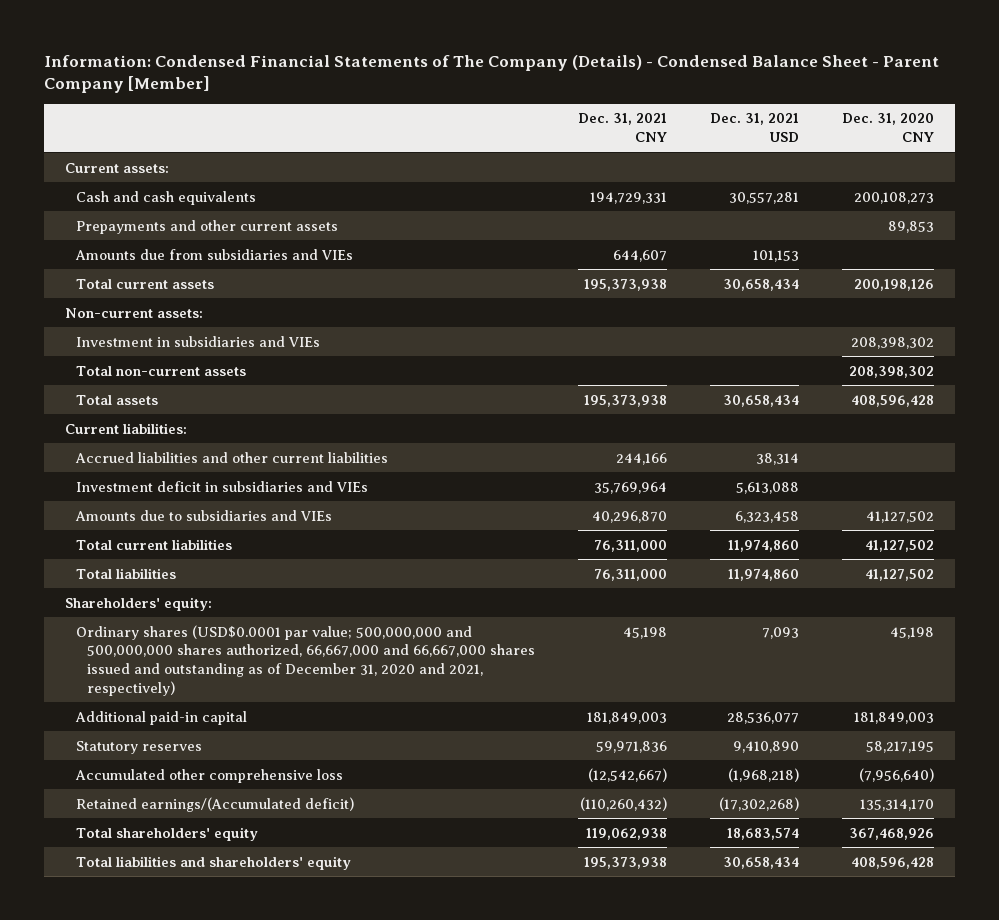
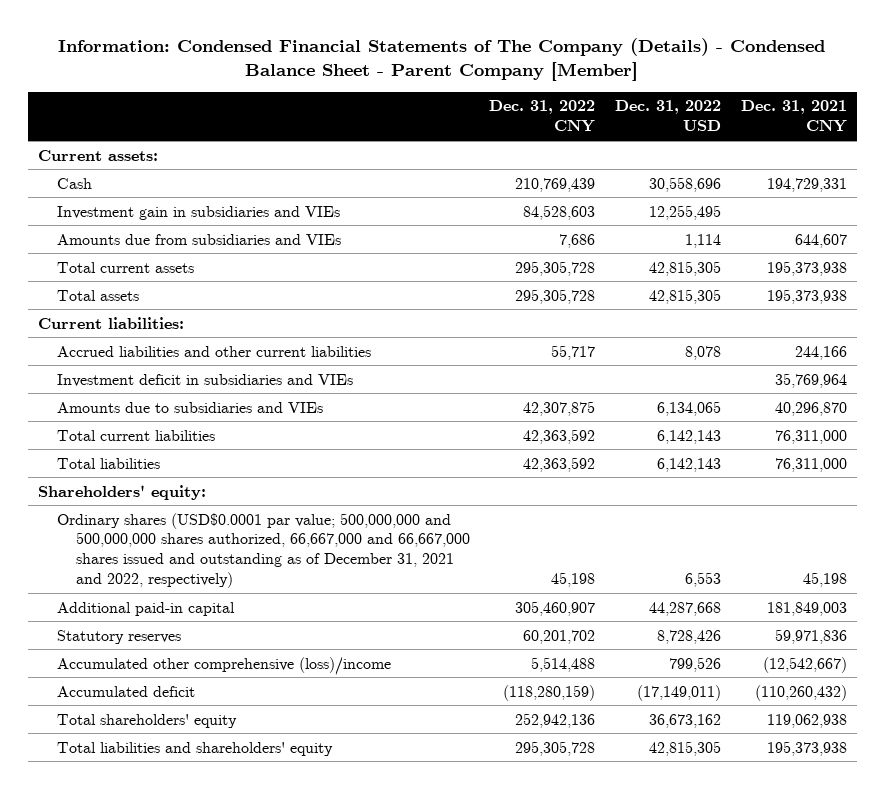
- | Dec. 31, 2021 CNY | Dec. 31, 2021 USD | Dec. 31, 2020 CNY
+ | Dec. 31, 2022 CNY | Dec. 31, 2022 USD | Dec. 31, 2021 CNY
- Cash and cash equivalents | 194,729,331 | 30,557,281 | 200,108,273
- Prepayments and other current assets | | | 89,853
+ Cash | 210,769,439 | 30,558,696 | 194,729,331
+ Investment gain in subsidiaries and VIEs | 84,528,603 | 12,255,495 |
- Non-current assets:
- Investment in subsidiaries and VIEs | | | 208,398,302
- Total non-current assets | | | 208,398,302
- Ordinary shares (USD$0.0001 par value; 500,000,000 and 500,000,000 shares authorized, 66,667,000 and 66,667,000 shares issued and outstanding as of December 31, 2020 and 2021, respectively) | 45,198 | 7,093 | 45,198
+ Ordinary shares (USD$0.0001 par value; 500,000,000 and 500,000,000 shares authorized, 66,667,000 and 66,667,000 shares issued and outstanding as of December 31, 2021 and 2022, respectively) | 45,198 | 6,553 | 45,198
- Accumulated other comprehensive loss | (12,542,667) | (1,968,218) | (7,956,640)
- Retained earnings/(Accumulated deficit) | (110,260,432) | (17,302,268) | 135,314,170
+ Accumulated other comprehensive (loss)/income | 5,514,488 | 799,526 | (12,542,667)
+ Accumulated deficit | (118,280,159) | (17,149,011) | (110,260,432)

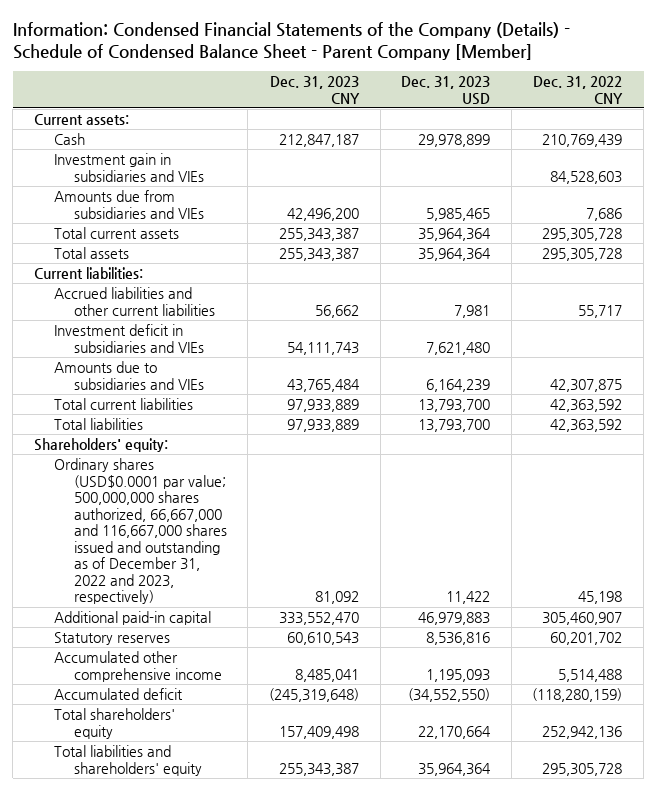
- Information: Condensed Financial Statements of The Company (Details) - Condensed Balance Sheet - Parent Company [Member]
+ Information: Condensed Financial Statements of the Company (Details) - Schedule of Condensed Balance Sheet - Parent Company [Member]
- | Dec. 31, 2022 CNY | Dec. 31, 2022 USD | Dec. 31, 2021 CNY
+ | Dec. 31, 2023 CNY | Dec. 31, 2023 USD | Dec. 31, 2022 CNY
- Ordinary shares (USD$0.0001 par value; 500,000,000 and 500,000,000 shares authorized, 66,667,000 and 66,667,000 shares issued and outstanding as of December 31, 2021 and 2022, respectively) | 45,198 | 6,553 | 45,198
+ Ordinary shares (USD$0.0001 par value; 500,000,000 shares authorized, 66,667,000 and 116,667,000 shares issued and outstanding as of December 31, 2022 and 2023, respectively) | 81,092 | 11,422 | 45,198
- Accumulated other comprehensive (loss)/income | 5,514,488 | 799,526 | (12,542,667)
+ Accumulated other comprehensive income | 8,485,041 | 1,195,093 | 5,514,488

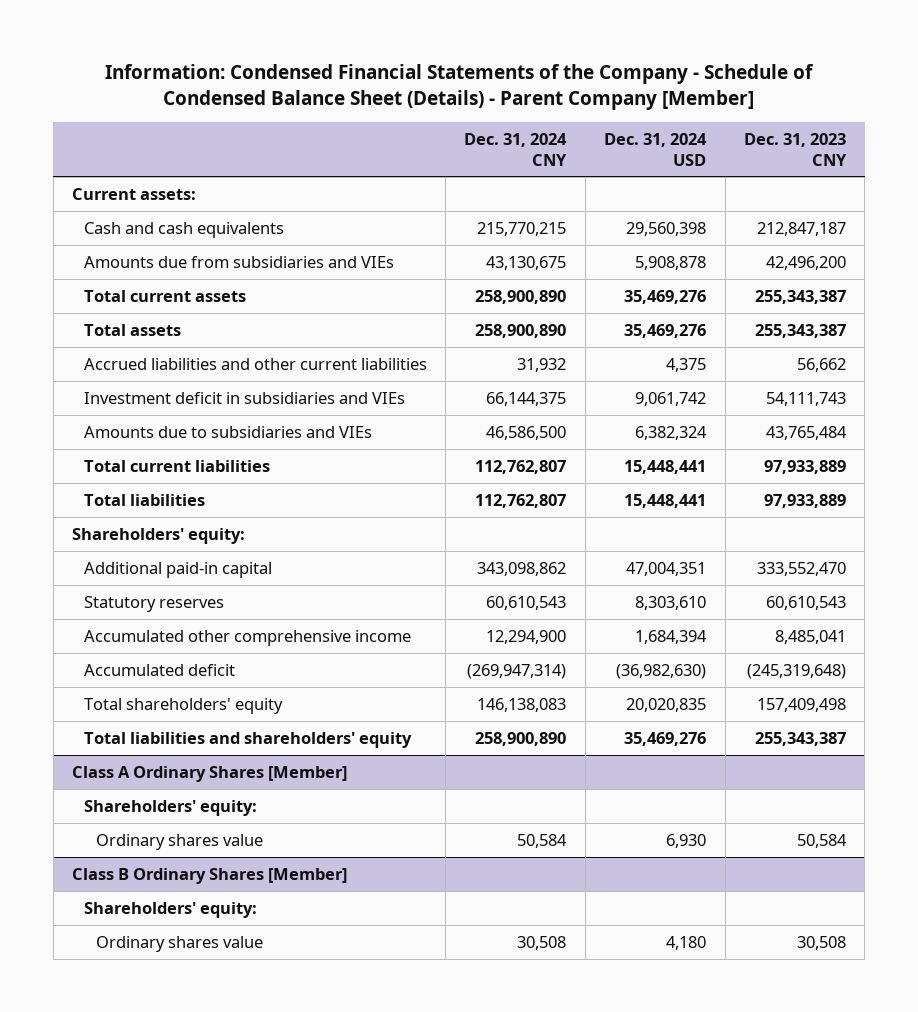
- Information: Condensed Financial Statements of the Company (Details) - Schedule of Condensed Balance Sheet - Parent Company [Member]
+ Information: Condensed Financial Statements of the Company - Schedule of Condensed Balance Sheet (Details) - Parent Company [Member]
- | Dec. 31, 2023 CNY | Dec. 31, 2023 USD | Dec. 31, 2022 CNY
+ | Dec. 31, 2024 CNY | Dec. 31, 2024 USD | Dec. 31, 2023 CNY
- Cash | 212,847,187 | 29,978,899 | 210,769,439
- Investment gain in subsidiaries and VIEs | | | 84,528,603
+ Cash and cash equivalents | 215,770,215 | 29,560,398 | 212,847,187
- Current liabilities:
- Ordinary shares (USD$0.0001 par value; 500,000,000 shares authorized, 66,667,000 and 116,667,000 shares issued and outstanding as of December 31, 2022 and 2023, respectively) | 81,092 | 11,422 | 45,198
+ Class A Ordinary Shares [Member]
+ Shareholders' equity:
+ Ordinary shares value | 50,584 | 6,930 | 50,584
+ Class B Ordinary Shares [Member]
+ Shareholders' equity:
+ Ordinary shares value | 30,508 | 4,180 | 30,508

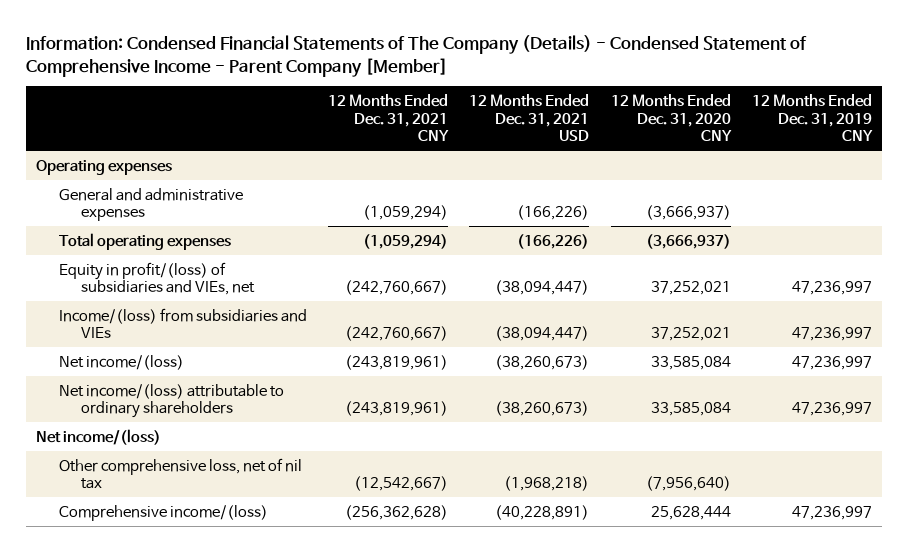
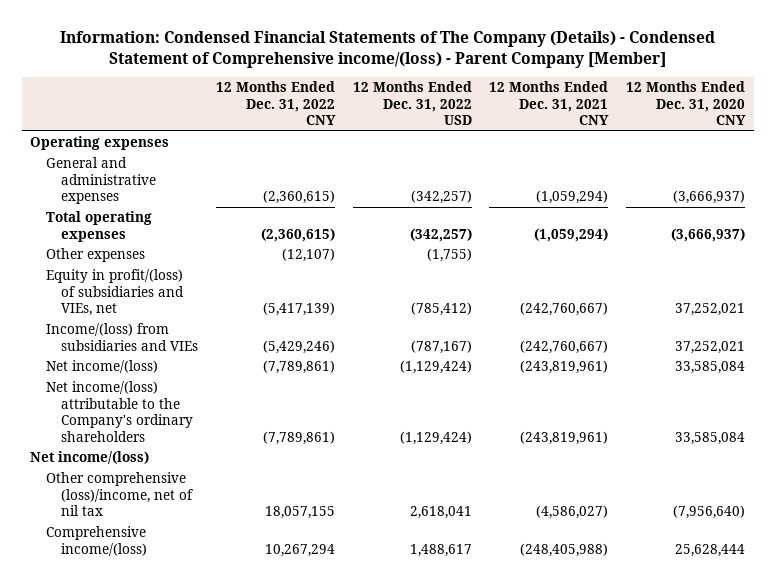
- Information: Condensed Financial Statements of The Company (Details) - Condensed Statement of Comprehensive Income - Parent Company [Member]
+ Information: Condensed Financial Statements of The Company (Details) - Condensed Statement of Comprehensive income/(loss) - Parent Company [Member]
- | 12 Months Ended Dec. 31, 2021 CNY | 12 Months Ended Dec. 31, 2021 USD | 12 Months Ended Dec. 31, 2020 CNY | 12 Months Ended Dec. 31, 2019 CNY
+ | 12 Months Ended Dec. 31, 2022 CNY | 12 Months Ended Dec. 31, 2022 USD | 12 Months Ended Dec. 31, 2021 CNY | 12 Months Ended Dec. 31, 2020 CNY
+ Other expenses | (12,107) | (1,755) | |
- Net income/(loss) attributable to ordinary shareholders | (243,819,961) | (38,260,673) | 33,585,084 | 47,236,997
+ Net income/(loss) attributable to the Company's ordinary shareholders | (7,789,861) | (1,129,424) | (243,819,961) | 33,585,084
- Other comprehensive loss, net of nil tax | (12,542,667) | (1,968,218) | (7,956,640) |
- Comprehensive income/(loss) | (256,362,628) | (40,228,891) | 25,628,444 | 47,236,997
+ Other comprehensive (loss)/income, net of nil tax | 18,057,155 | 2,618,041 | (4,586,027) | (7,956,640)
+ Comprehensive income/(loss) | 10,267,294 | 1,488,617 | (248,405,988) | 25,628,444

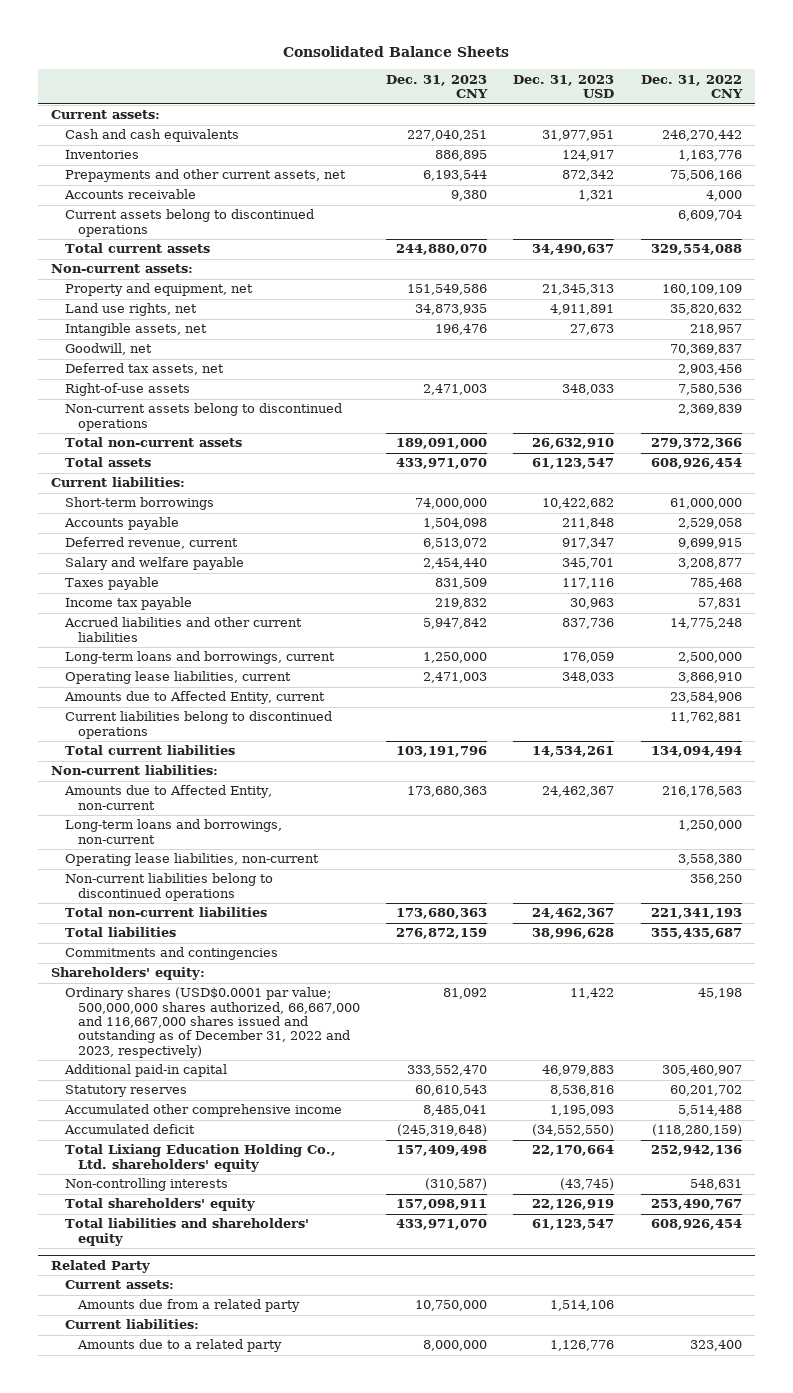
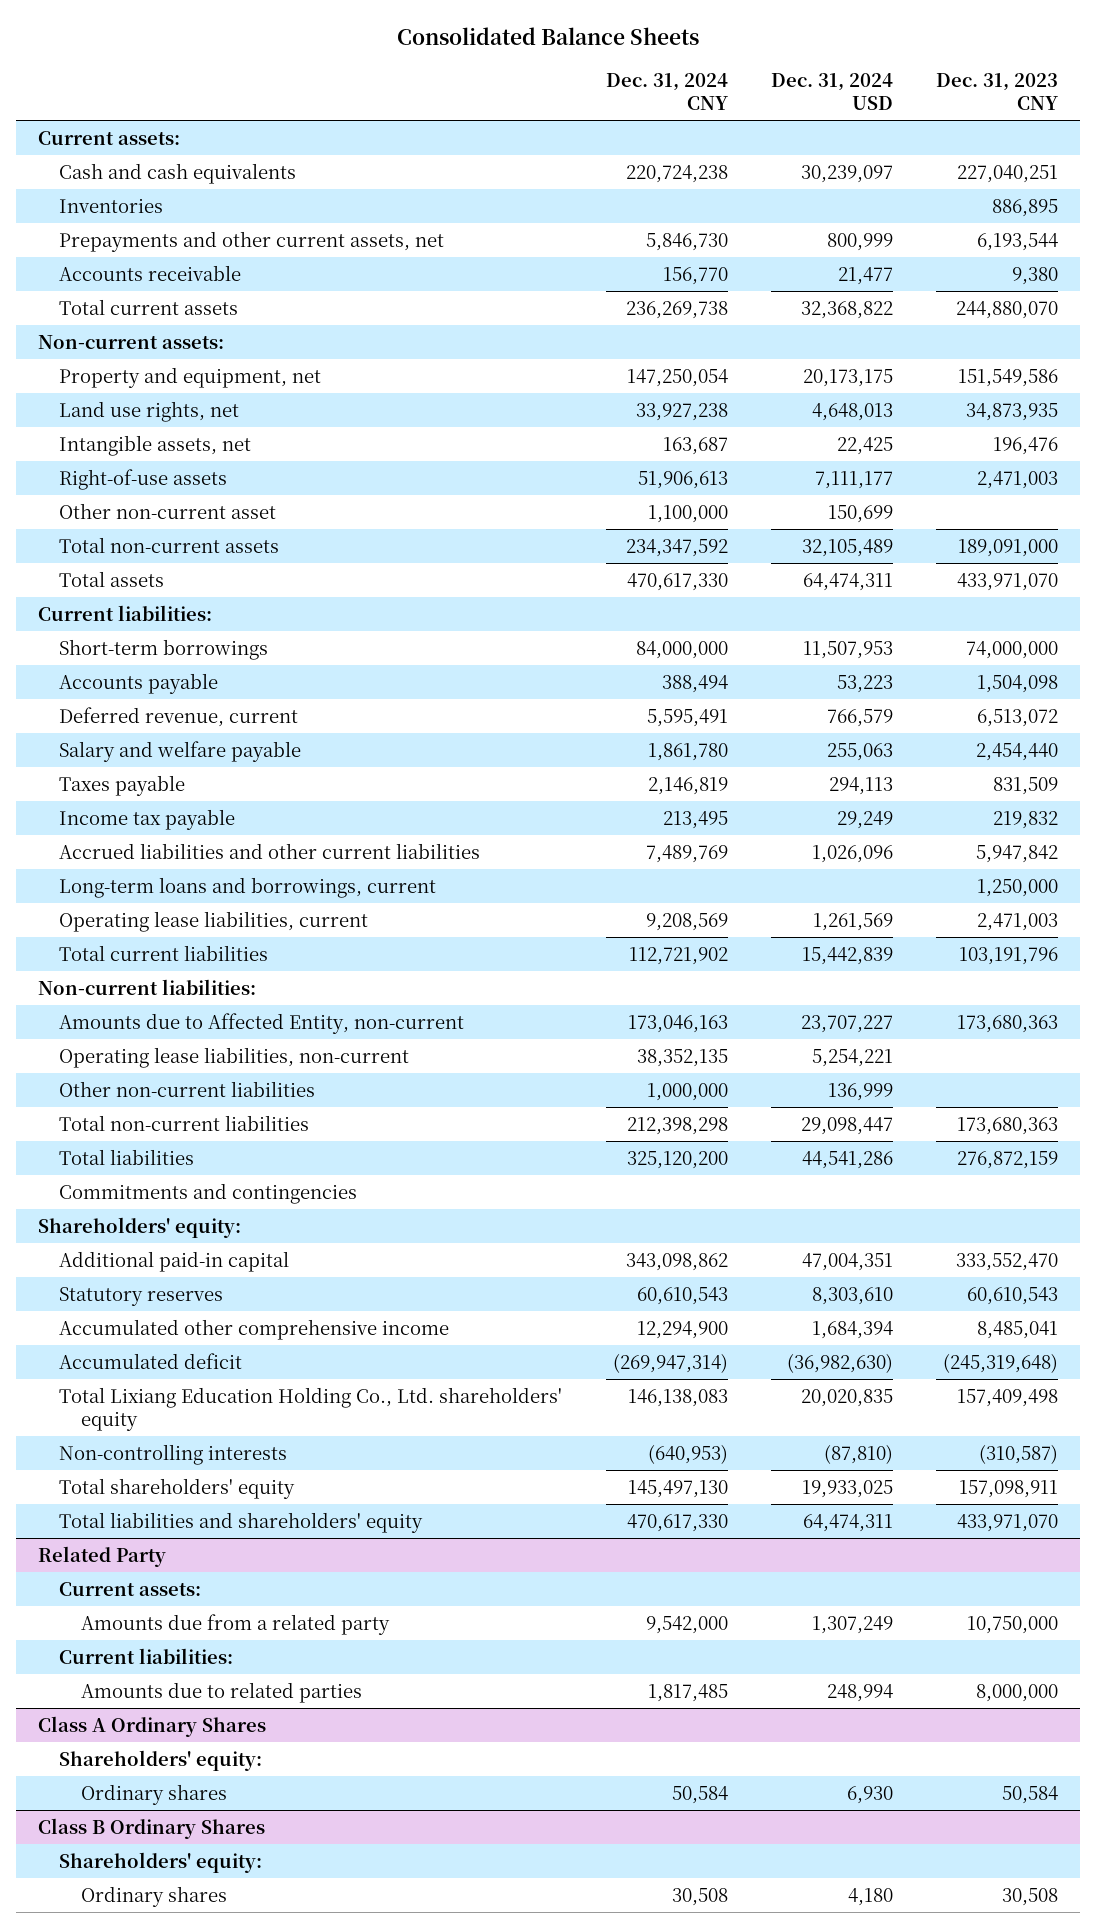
- | Dec. 31, 2023 CNY | Dec. 31, 2023 USD | Dec. 31, 2022 CNY
+ | Dec. 31, 2024 CNY | Dec. 31, 2024 USD | Dec. 31, 2023 CNY
- Current assets belong to discontinued operations | | | 6,609,704
- Goodwill, net | | | 70,369,837
- Deferred tax assets, net | | | 2,903,456
- Non-current assets belong to discontinued operations | | | 2,369,839
+ Other non-current asset | 1,100,000 | 150,699 |
- Amounts due to Affected Entity, current | | | 23,584,906
- Current liabilities belong to discontinued operations | | | 11,762,881
- Long-term loans and borrowings, non-current | | | 1,250,000
- Non-current liabilities belong to discontinued operations | | | 356,250
+ Other non-current liabilities | 1,000,000 | 136,999 |
- Ordinary shares (USD$0.0001 par value; 500,000,000 shares authorized, 66,667,000 and 116,667,000 shares issued and outstanding as of December 31, 2022 and 2023, respectively) | 81,092 | 11,422 | 45,198
@ Related Party
- Amounts due to a related party | 8,000,000 | 1,126,776 | 323,400
+ Amounts due to related parties | 1,817,485 | 248,994 | 8,000,000
+ Class A Ordinary Shares
+ Shareholders' equity:
+ Ordinary shares | 50,584 | 6,930 | 50,584
+ Class B Ordinary Shares
+ Shareholders' equity:
+ Ordinary shares | 30,508 | 4,180 | 30,508

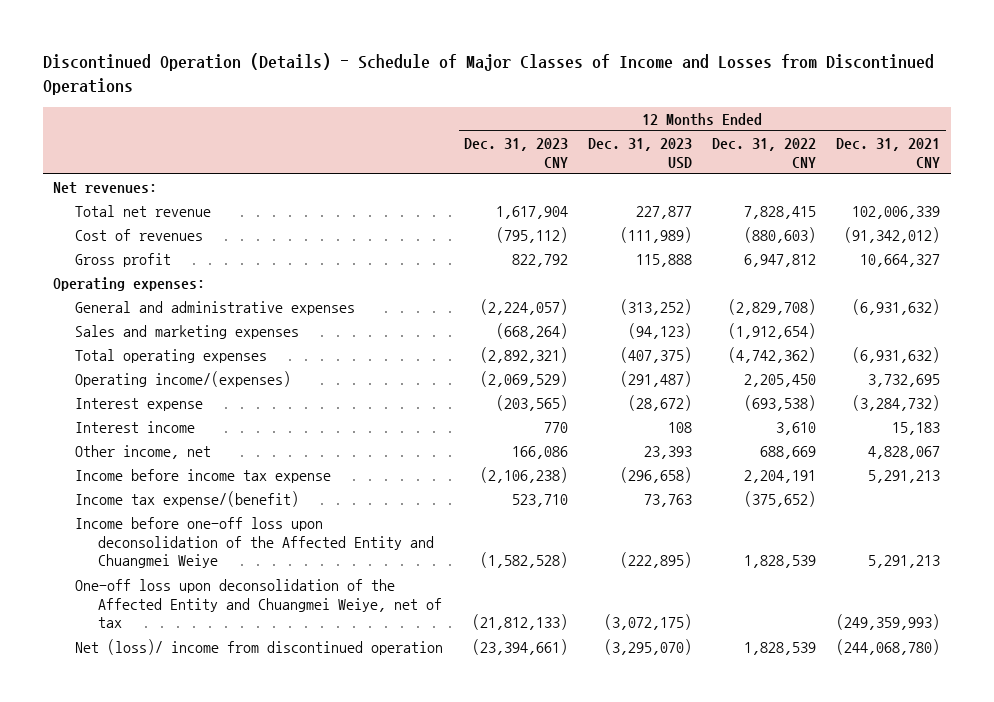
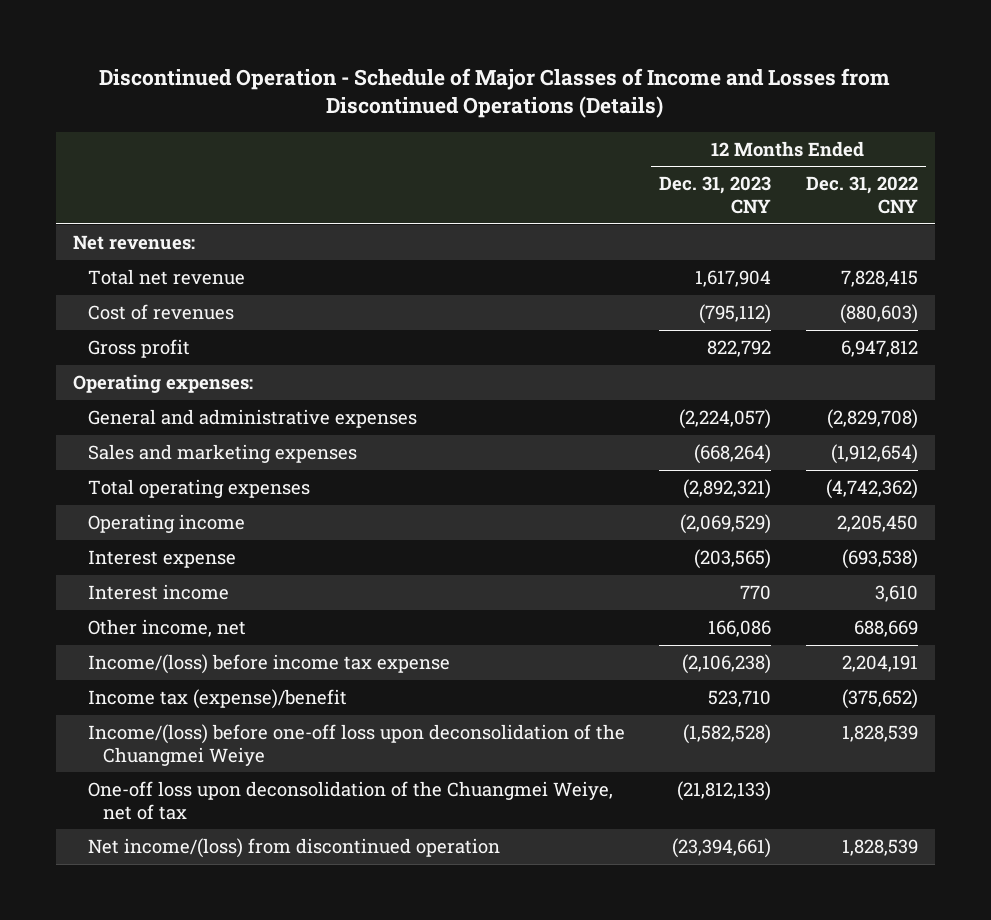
- Discontinued Operation (Details) - Schedule of Major Classes of Income and Losses from Discontinued Operations
+ Discontinued Operation - Schedule of Major Classes of Income and Losses from Discontinued Operations (Details)
- | 12 Months Ended Dec. 31, 2023 CNY | 12 Months Ended Dec. 31, 2023 USD | 12 Months Ended Dec. 31, 2022 CNY | 12 Months Ended Dec. 31, 2021 CNY
+ | 12 Months Ended Dec. 31, 2023 CNY | 12 Months Ended Dec. 31, 2022 CNY
- Operating income/(expenses) | (2,069,529) | (291,487) | 2,205,450 | 3,732,695
+ Operating income | (2,069,529) | 2,205,450
- Income before income tax expense | (2,106,238) | (296,658) | 2,204,191 | 5,291,213
- Income tax expense/(benefit) | 523,710 | 73,763 | (375,652) |
- Income before one-off loss upon deconsolidation of the Affected Entity and Chuangmei Weiye | (1,582,528) | (222,895) | 1,828,539 | 5,291,213
- One-off loss upon deconsolidation of the Affected Entity and Chuangmei Weiye, net of tax | (21,812,133) | (3,072,175) | | (249,359,993)
- Net (loss)/ income from discontinued operation | (23,394,661) | (3,295,070) | 1,828,539 | (244,068,780)
+ Income/(loss) before income tax expense | (2,106,238) | 2,204,191
+ Income tax (expense)/benefit | 523,710 | (375,652)
+ Income/(loss) before one-off loss upon deconsolidation of the Chuangmei Weiye | (1,582,528) | 1,828,539
+ One-off loss upon deconsolidation of the Chuangmei Weiye, net of tax | (21,812,133) |
+ Net income/(loss) from discontinued operation | (23,394,661) | 1,828,539

